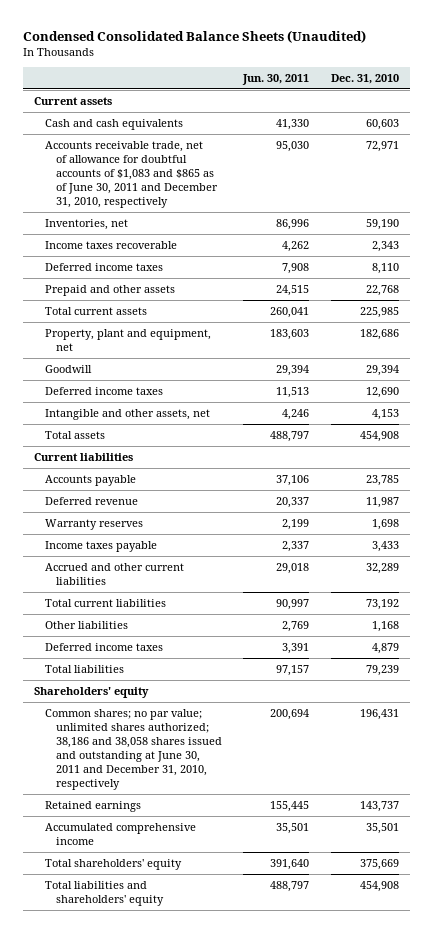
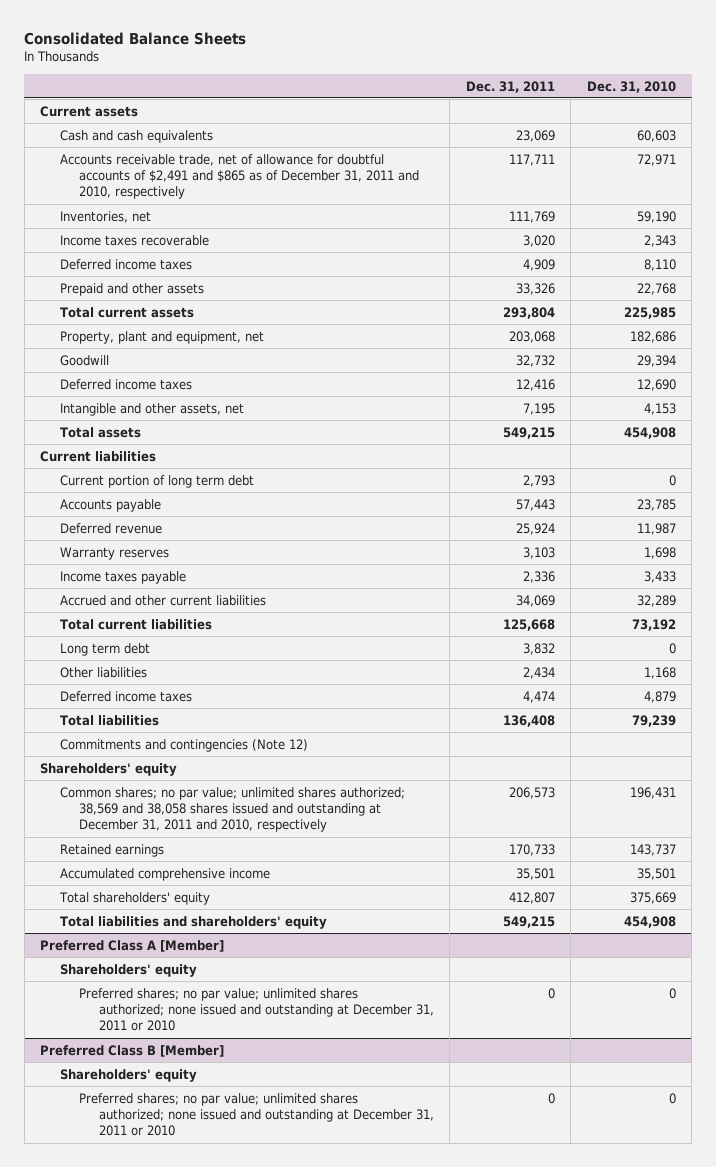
- Condensed Consolidated Balance Sheets (Unaudited)
+ Consolidated Balance Sheets
- | Jun. 30, 2011 | Dec. 31, 2010
+ | Dec. 31, 2011 | Dec. 31, 2010
- Accounts receivable trade, net of allowance for doubtful accounts of $1,083 and $865 as of June 30, 2011 and December 31, 2010, respectively | 95,030 | 72,971
+ Accounts receivable trade, net of allowance for doubtful accounts of $2,491 and $865 as of December 31, 2011 and 2010, respectively | 117,711 | 72,971
+ Current portion of long term debt | 2,793 | 0
+ Long term debt | 3,832 | 0
+ Commitments and contingencies (Note 12)
- Common shares; no par value; unlimited shares authorized; 38,186 and 38,058 shares issued and outstanding at June 30, 2011 and December 31, 2010, respectively | 200,694 | 196,431
+ Common shares; no par value; unlimited shares authorized; 38,569 and 38,058 shares issued and outstanding at December 31, 2011 and 2010, respectively | 206,573 | 196,431
+ Preferred Class A [Member]
+ Shareholders' equity
+ Preferred shares; no par value; unlimited shares authorized; none issued and outstanding at December 31, 2011 or 2010 | 0 | 0
+ Preferred Class B [Member]
+ Shareholders' equity
+ Preferred shares; no par value; unlimited shares authorized; none issued and outstanding at December 31, 2011 or 2010 | 0 | 0

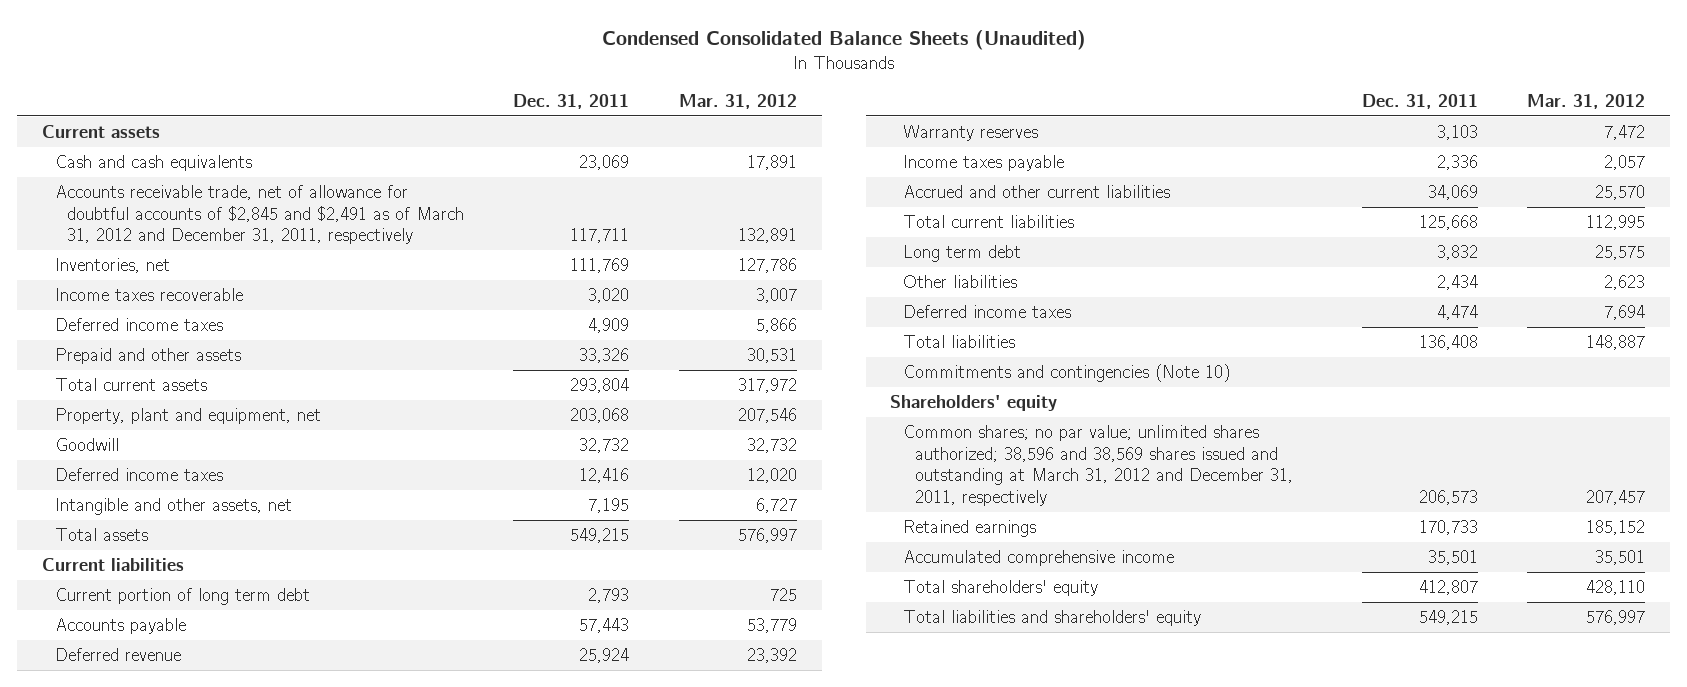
- Consolidated Balance Sheets
+ Condensed Consolidated Balance Sheets (Unaudited)
- | Dec. 31, 2011 | Dec. 31, 2010
+ | Dec. 31, 2011 | Mar. 31, 2012
- Accounts receivable trade, net of allowance for doubtful accounts of $2,491 and $865 as of December 31, 2011 and 2010, respectively | 117,711 | 72,971
+ Accounts receivable trade, net of allowance for doubtful accounts of $2,845 and $2,491 as of March 31, 2012 and December 31, 2011, respectively | 117,711 | 132,891
- Commitments and contingencies (Note 12)
+ Commitments and contingencies (Note 10)
- Common shares; no par value; unlimited shares authorized; 38,569 and 38,058 shares issued and outstanding at December 31, 2011 and 2010, respectively | 206,573 | 196,431
+ Common shares; no par value; unlimited shares authorized; 38,596 and 38,569 shares issued and outstanding at March 31, 2012 and December 31, 2011, respectively | 206,573 | 207,457
- Preferred Class A [Member]
- Shareholders' equity
- Preferred shares; no par value; unlimited shares authorized; none issued and outstanding at December 31, 2011 or 2010 | 0 | 0
- Preferred Class B [Member]
- Shareholders' equity
- Preferred shares; no par value; unlimited shares authorized; none issued and outstanding at December 31, 2011 or 2010 | 0 | 0

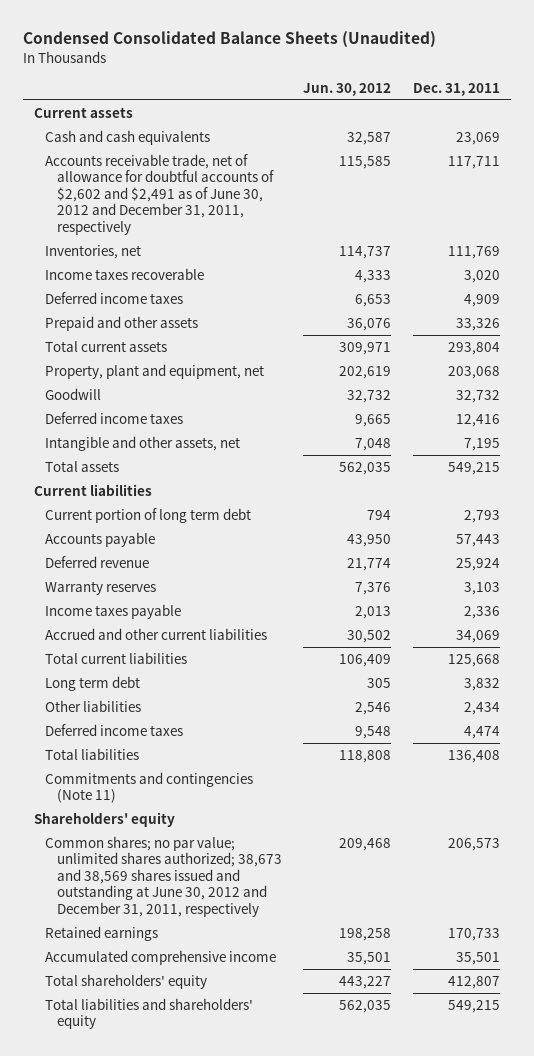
- | Dec. 31, 2011 | Mar. 31, 2012
+ | Jun. 30, 2012 | Dec. 31, 2011
- Accounts receivable trade, net of allowance for doubtful accounts of $2,845 and $2,491 as of March 31, 2012 and December 31, 2011, respectively | 117,711 | 132,891
+ Accounts receivable trade, net of allowance for doubtful accounts of $2,602 and $2,491 as of June 30, 2012 and December 31, 2011, respectively | 115,585 | 117,711
- Commitments and contingencies (Note 10)
+ Commitments and contingencies (Note 11)
- Common shares; no par value; unlimited shares authorized; 38,596 and 38,569 shares issued and outstanding at March 31, 2012 and December 31, 2011, respectively | 206,573 | 207,457
+ Common shares; no par value; unlimited shares authorized; 38,673 and 38,569 shares issued and outstanding at June 30, 2012 and December 31, 2011, respectively | 209,468 | 206,573

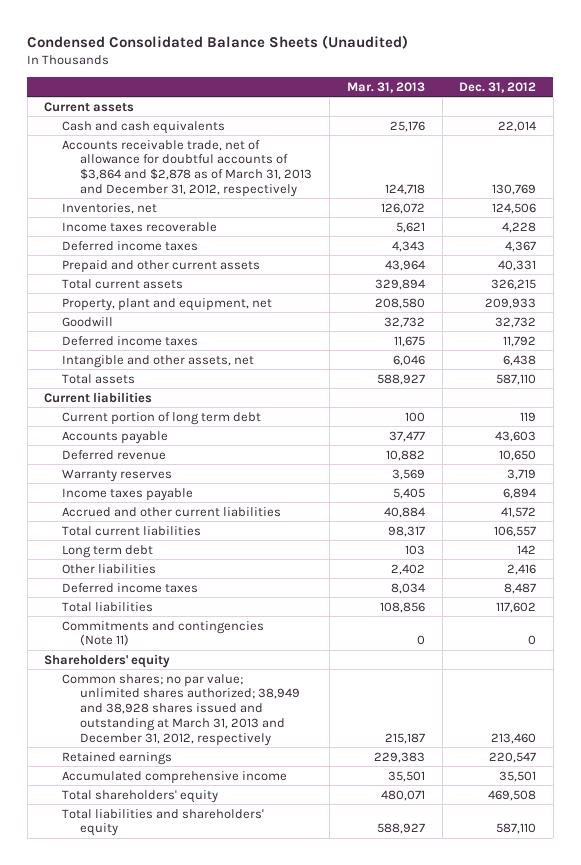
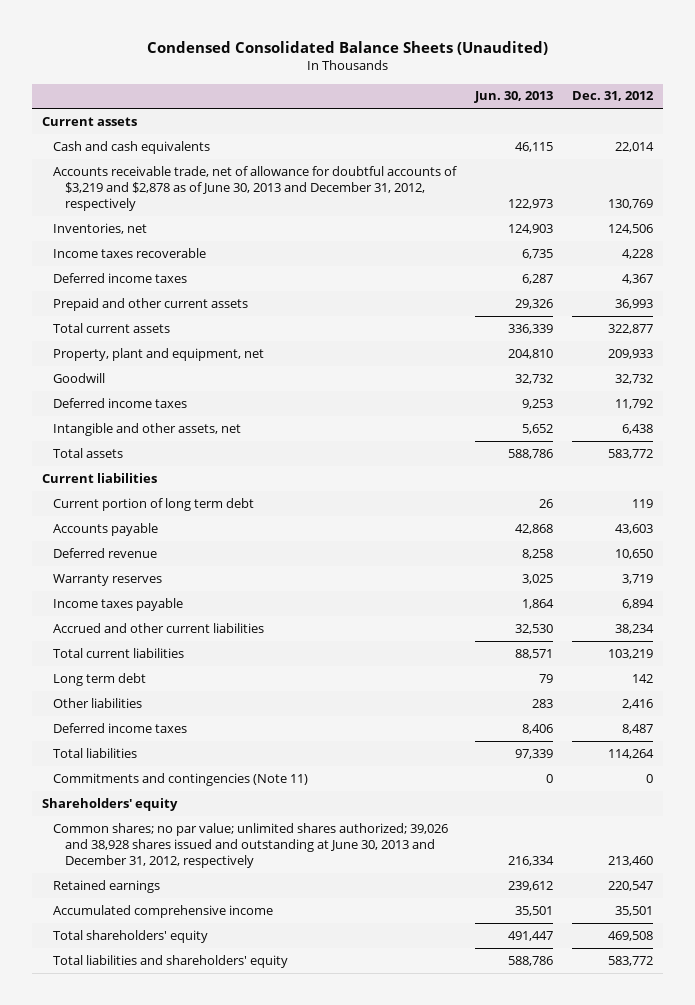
- | Mar. 31, 2013 | Dec. 31, 2012
+ | Jun. 30, 2013 | Dec. 31, 2012
- Accounts receivable trade, net of allowance for doubtful accounts of $3,864 and $2,878 as of March 31, 2013 and December 31, 2012, respectively | 124,718 | 130,769
+ Accounts receivable trade, net of allowance for doubtful accounts of $3,219 and $2,878 as of June 30, 2013 and December 31, 2012, respectively | 122,973 | 130,769
- Prepaid and other current assets | 43,964 | 40,331
- Total current assets | 329,894 | 326,215
+ Prepaid and other current assets | 29,326 | 36,993
+ Total current assets | 336,339 | 322,877
- Total assets | 588,927 | 587,110
+ Total assets | 588,786 | 583,772
- Accrued and other current liabilities | 40,884 | 41,572
- Total current liabilities | 98,317 | 106,557
+ Accrued and other current liabilities | 32,530 | 38,234
+ Total current liabilities | 88,571 | 103,219
- Total liabilities | 108,856 | 117,602
+ Total liabilities | 97,339 | 114,264
- Common shares; no par value; unlimited shares authorized; 38,949 and 38,928 shares issued and outstanding at March 31, 2013 and December 31, 2012, respectively | 215,187 | 213,460
+ Common shares; no par value; unlimited shares authorized; 39,026 and 38,928 shares issued and outstanding at June 30, 2013 and December 31, 2012, respectively | 216,334 | 213,460
- Total liabilities and shareholders' equity | 588,927 | 587,110
+ Total liabilities and shareholders' equity | 588,786 | 583,772

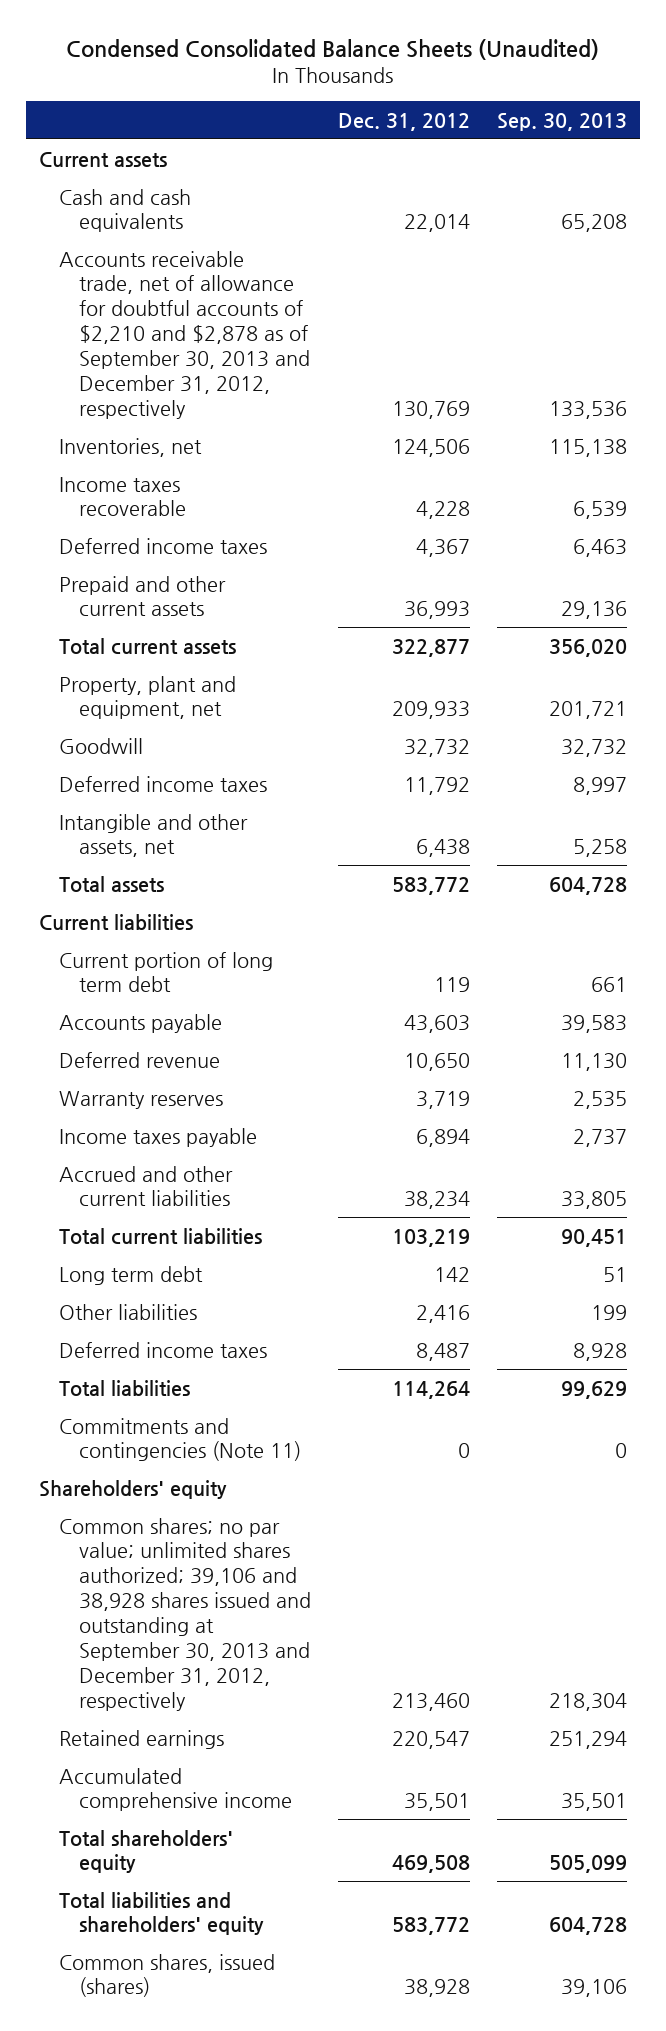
- | Jun. 30, 2013 | Dec. 31, 2012
+ | Dec. 31, 2012 | Sep. 30, 2013
- Accounts receivable trade, net of allowance for doubtful accounts of $3,219 and $2,878 as of June 30, 2013 and December 31, 2012, respectively | 122,973 | 130,769
+ Accounts receivable trade, net of allowance for doubtful accounts of $2,210 and $2,878 as of September 30, 2013 and December 31, 2012, respectively | 130,769 | 133,536
- Common shares; no par value; unlimited shares authorized; 39,026 and 38,928 shares issued and outstanding at June 30, 2013 and December 31, 2012, respectively | 216,334 | 213,460
+ Common shares; no par value; unlimited shares authorized; 39,106 and 38,928 shares issued and outstanding at September 30, 2013 and December 31, 2012, respectively | 213,460 | 218,304
+ Common shares, issued (shares) | 38,928 | 39,106

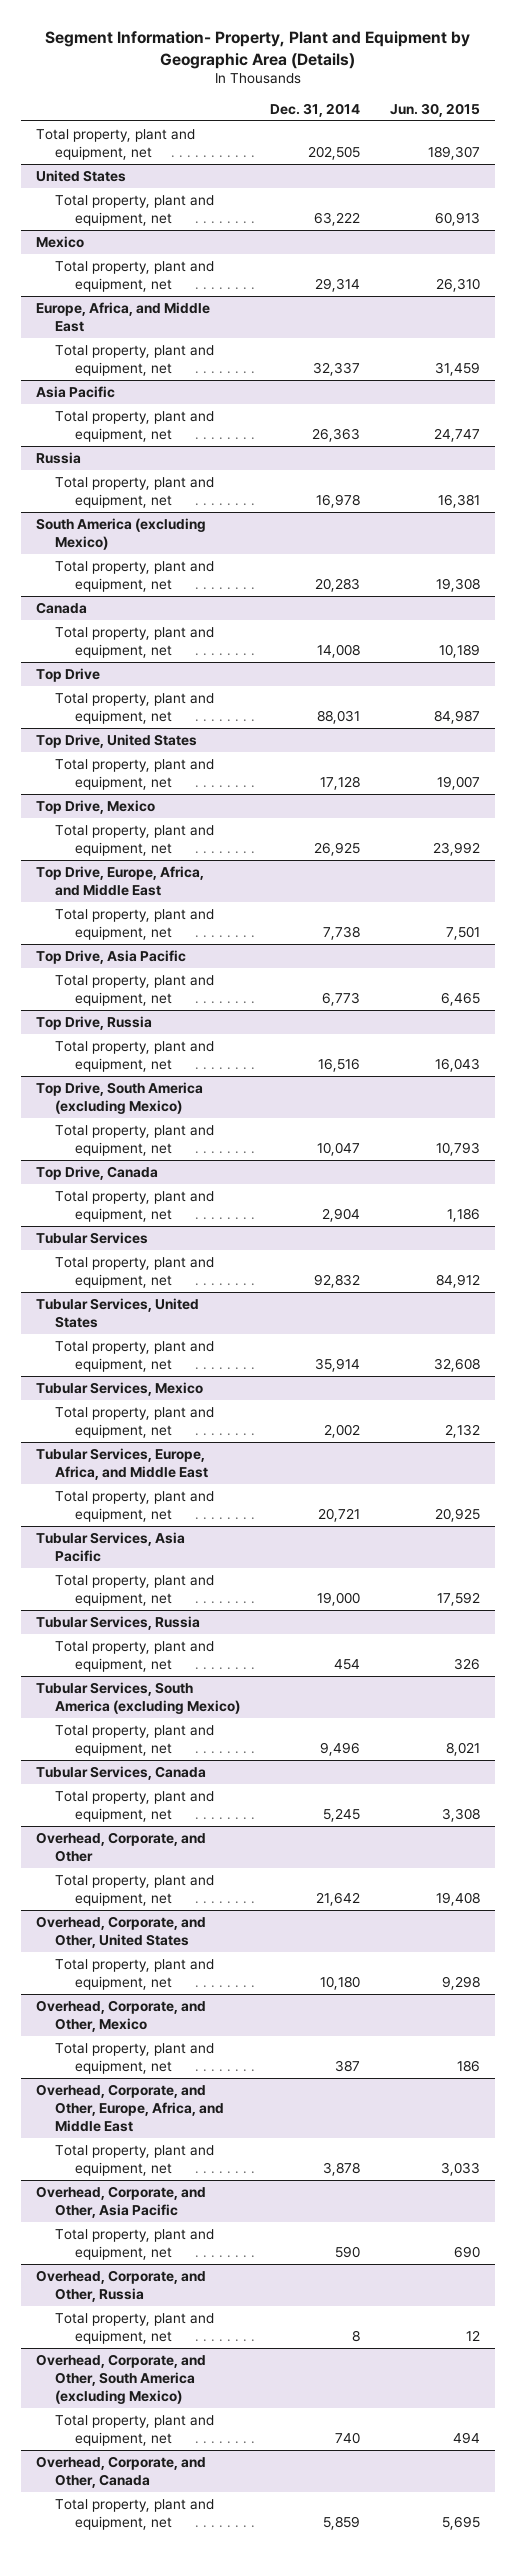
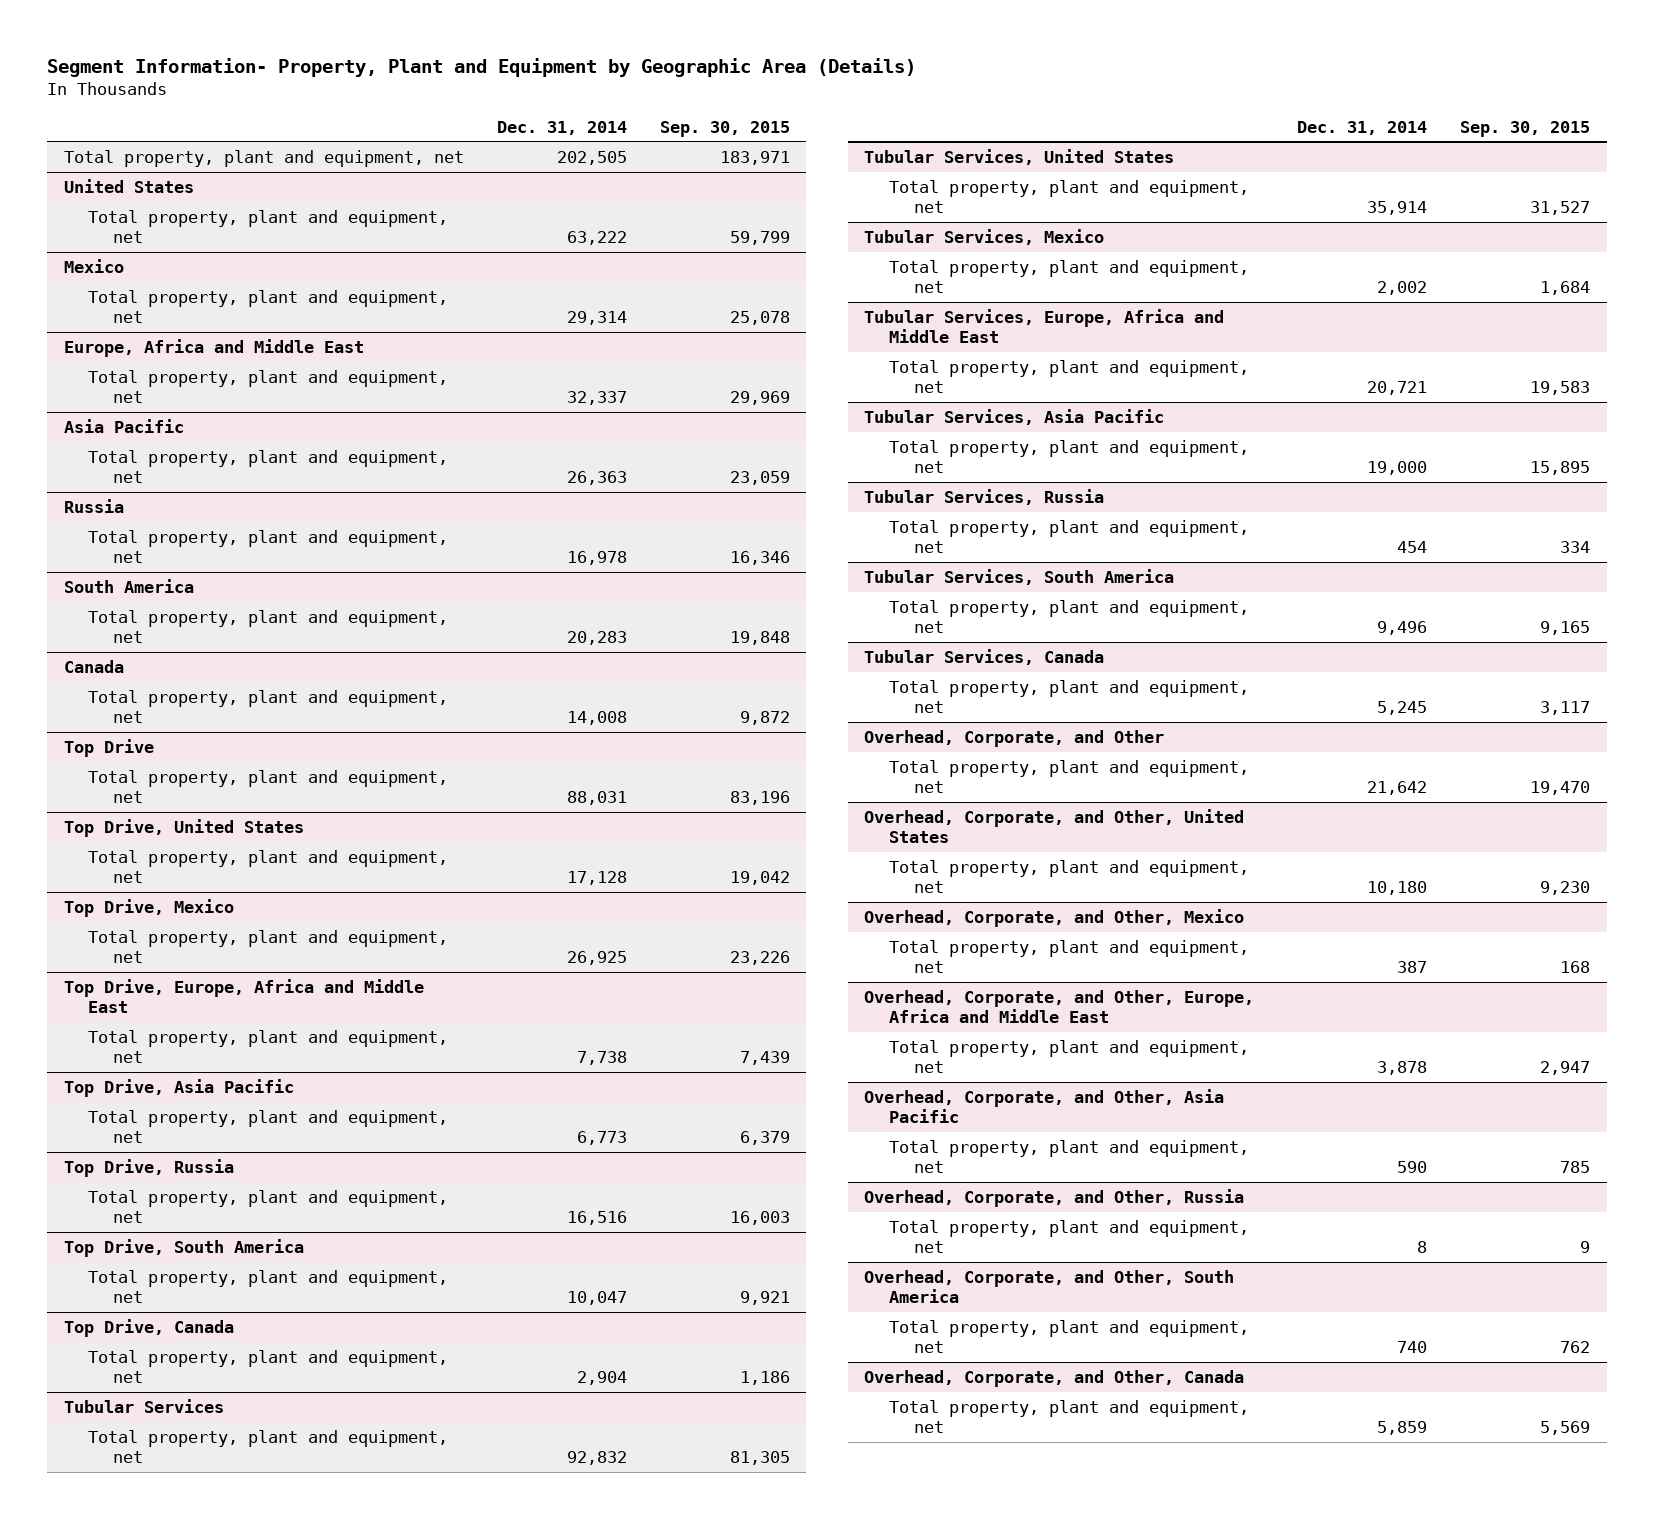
- | Dec. 31, 2014 | Jun. 30, 2015
+ | Dec. 31, 2014 | Sep. 30, 2015
- Europe, Africa, and Middle East
+ Europe, Africa and Middle East
- South America (excluding Mexico)
+ South America
- Top Drive, Europe, Africa, and Middle East
+ Top Drive, Europe, Africa and Middle East
- Top Drive, South America (excluding Mexico)
+ Top Drive, South America
- Tubular Services, Europe, Africa, and Middle East
+ Tubular Services, Europe, Africa and Middle East
- Tubular Services, South America (excluding Mexico)
+ Tubular Services, South America
- Overhead, Corporate, and Other, Europe, Africa, and Middle East
+ Overhead, Corporate, and Other, Europe, Africa and Middle East
- Overhead, Corporate, and Other, South America (excluding Mexico)
+ Overhead, Corporate, and Other, South America

